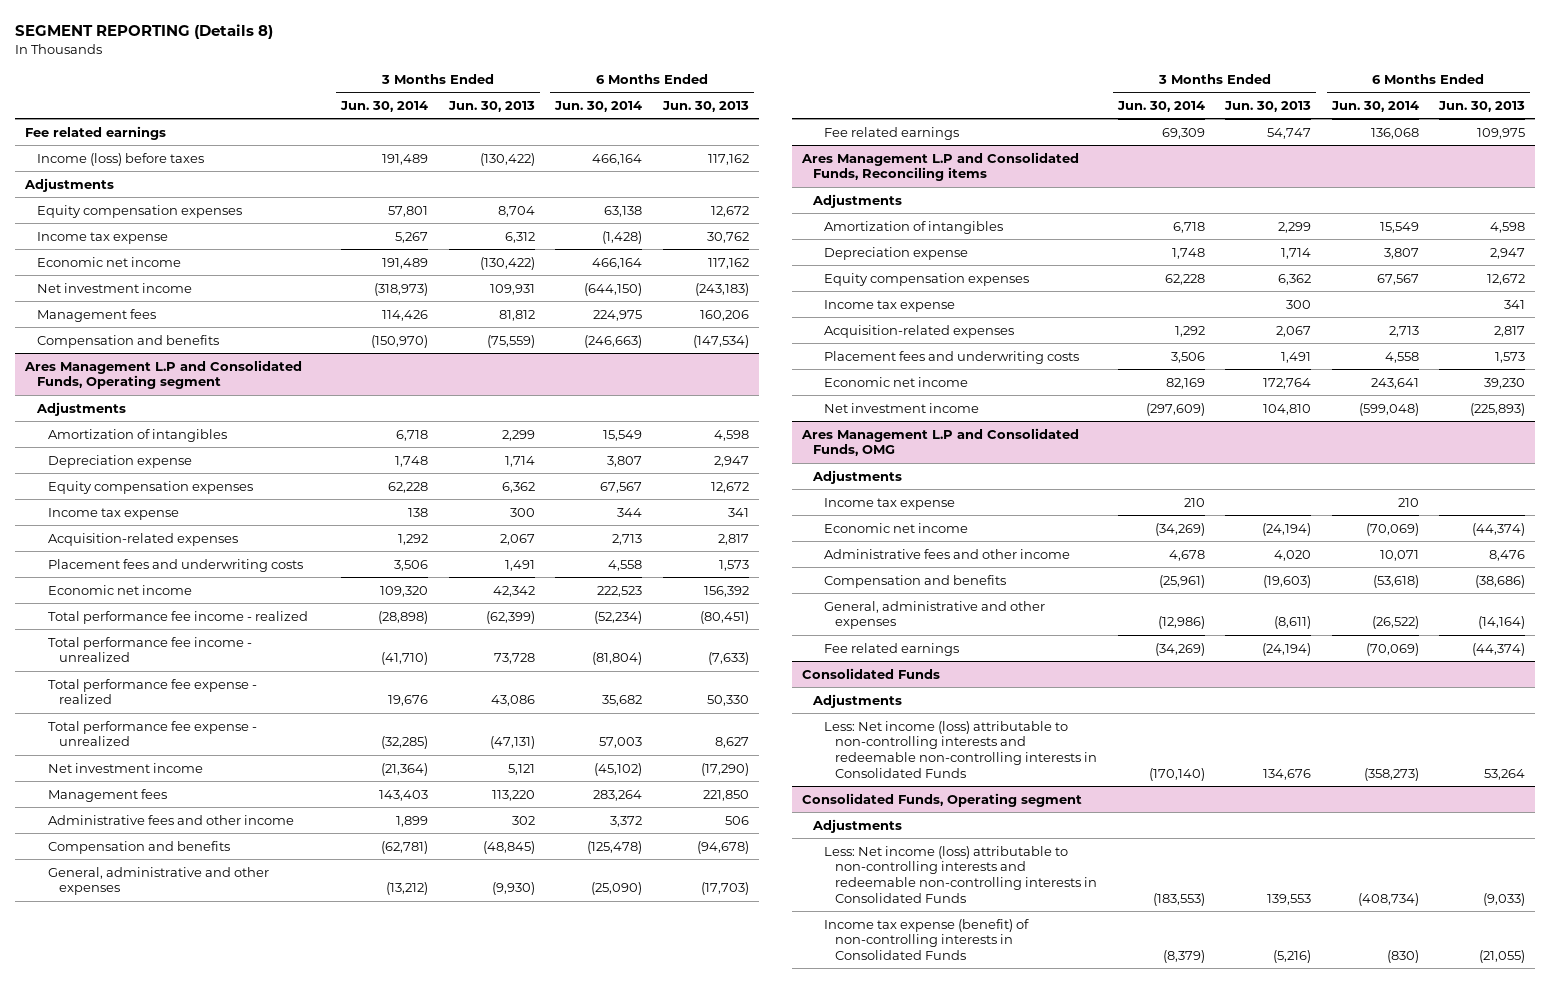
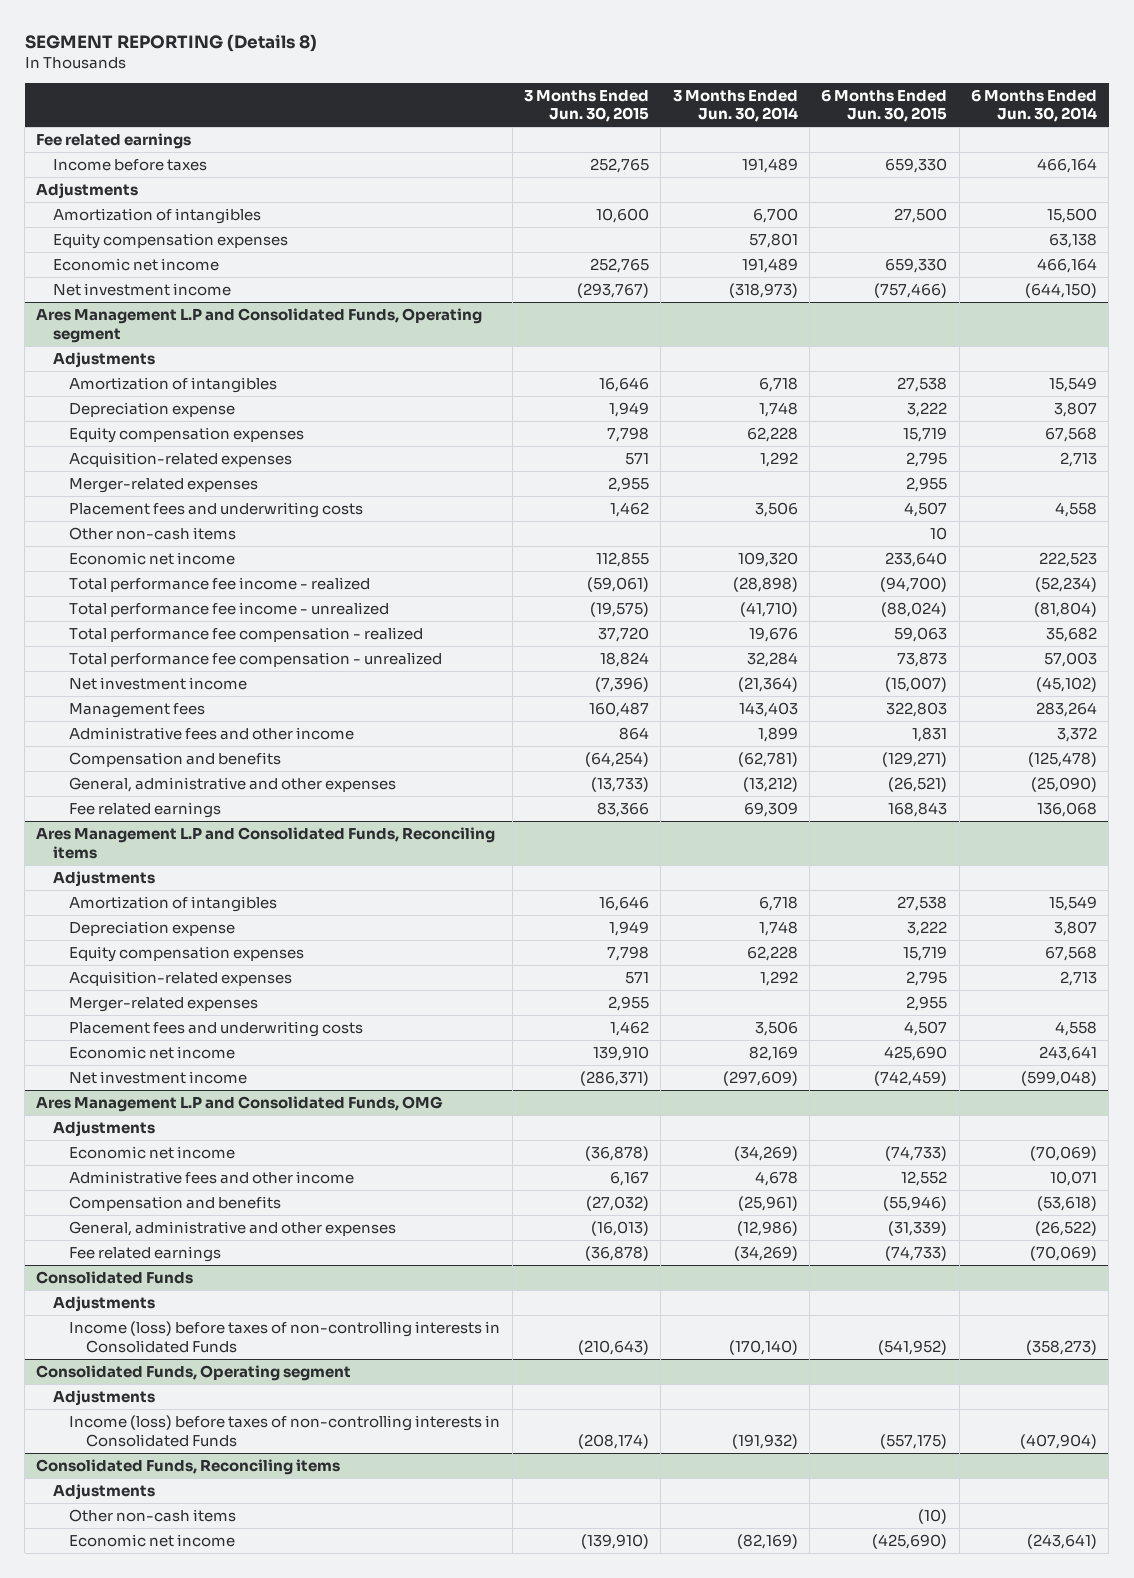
- | 3 Months Ended Jun. 30, 2014 | 3 Months Ended Jun. 30, 2013 | 6 Months Ended Jun. 30, 2014 | 6 Months Ended Jun. 30, 2013
+ | 3 Months Ended Jun. 30, 2015 | 3 Months Ended Jun. 30, 2014 | 6 Months Ended Jun. 30, 2015 | 6 Months Ended Jun. 30, 2014
- Income (loss) before taxes | 191,489 | (130,422) | 466,164 | 117,162
+ Income before taxes | 252,765 | 191,489 | 659,330 | 466,164
+ Amortization of intangibles | 10,600 | 6,700 | 27,500 | 15,500
- Income tax expense | 5,267 | 6,312 | (1,428) | 30,762
- Management fees | 114,426 | 81,812 | 224,975 | 160,206
- Compensation and benefits | (150,970) | (75,559) | (246,663) | (147,534)
@ Ares Management L.P and Consolidated Funds, Operating segment
- Equity compensation expenses | 62,228 | 6,362 | 67,567 | 12,672
- Income tax expense | 138 | 300 | 344 | 341
+ Equity compensation expenses | 7,798 | 62,228 | 15,719 | 67,568
+ Merger-related expenses | 2,955 | | 2,955 |
+ Other non-cash items | | | 10 |
- Total performance fee expense - realized | 19,676 | 43,086 | 35,682 | 50,330
- Total performance fee expense - unrealized | (32,285) | (47,131) | 57,003 | 8,627
+ Total performance fee compensation - realized | 37,720 | 19,676 | 59,063 | 35,682
+ Total performance fee compensation - unrealized | 18,824 | 32,284 | 73,873 | 57,003
@ Ares Management L.P and Consolidated Funds, Reconciling items
- Equity compensation expenses | 62,228 | 6,362 | 67,567 | 12,672
- Income tax expense | | 300 | | 341
+ Equity compensation expenses | 7,798 | 62,228 | 15,719 | 67,568
+ Merger-related expenses | 2,955 | | 2,955 |
@ Ares Management L.P and Consolidated Funds, OMG
- Income tax expense | 210 | | 210 |
@ Consolidated Funds
- Less: Net income (loss) attributable to non-controlling interests and redeemable non-controlling interests in Consolidated Funds | (170,140) | 134,676 | (358,273) | 53,264
+ Income (loss) before taxes of non-controlling interests in Consolidated Funds | (210,643) | (170,140) | (541,952) | (358,273)
@ Consolidated Funds, Operating segment
- Less: Net income (loss) attributable to non-controlling interests and redeemable non-controlling interests in Consolidated Funds | (183,553) | 139,553 | (408,734) | (9,033)
- Income tax expense (benefit) of non-controlling interests in Consolidated Funds | (8,379) | (5,216) | (830) | (21,055)
+ Income (loss) before taxes of non-controlling interests in Consolidated Funds | (208,174) | (191,932) | (557,175) | (407,904)
+ Consolidated Funds, Reconciling items
+ Adjustments
+ Other non-cash items | | | (10) |
+ Economic net income | (139,910) | (82,169) | (425,690) | (243,641)

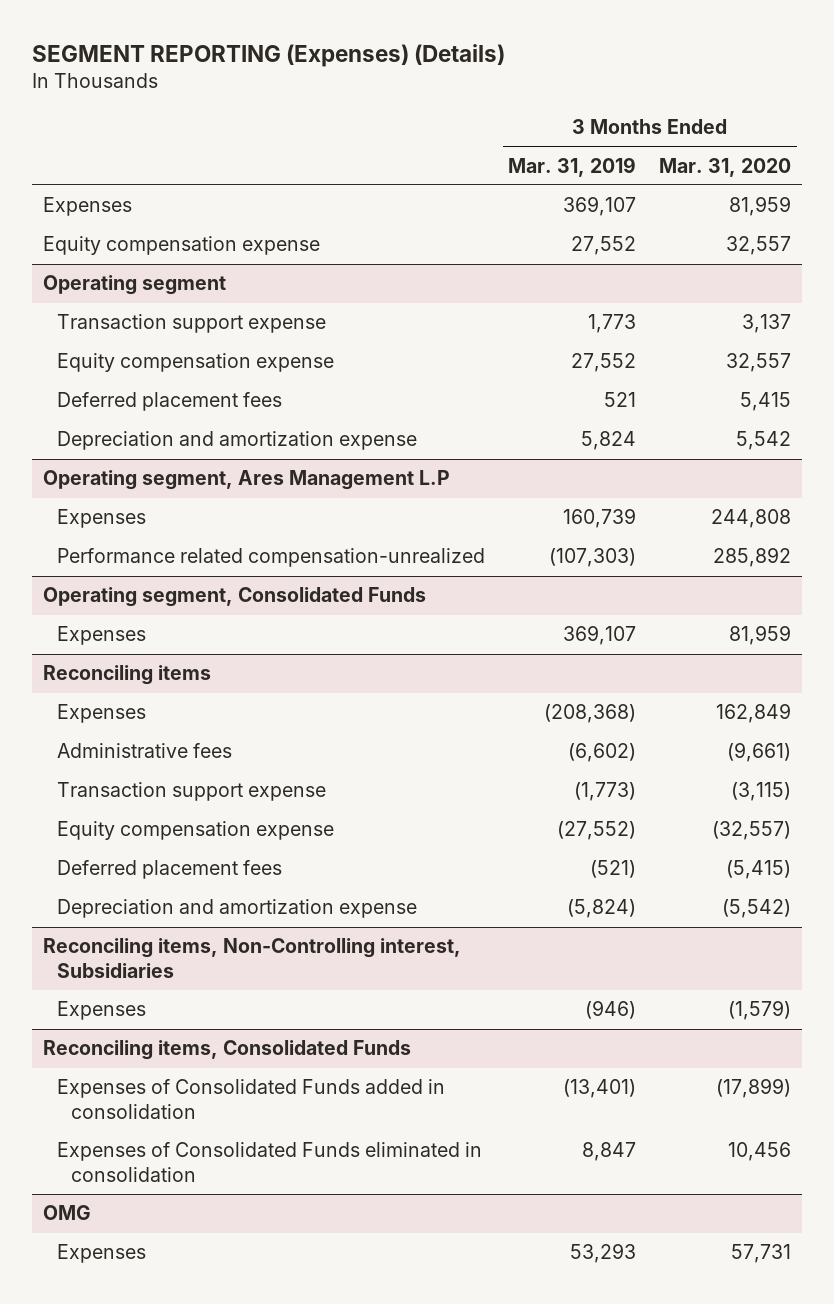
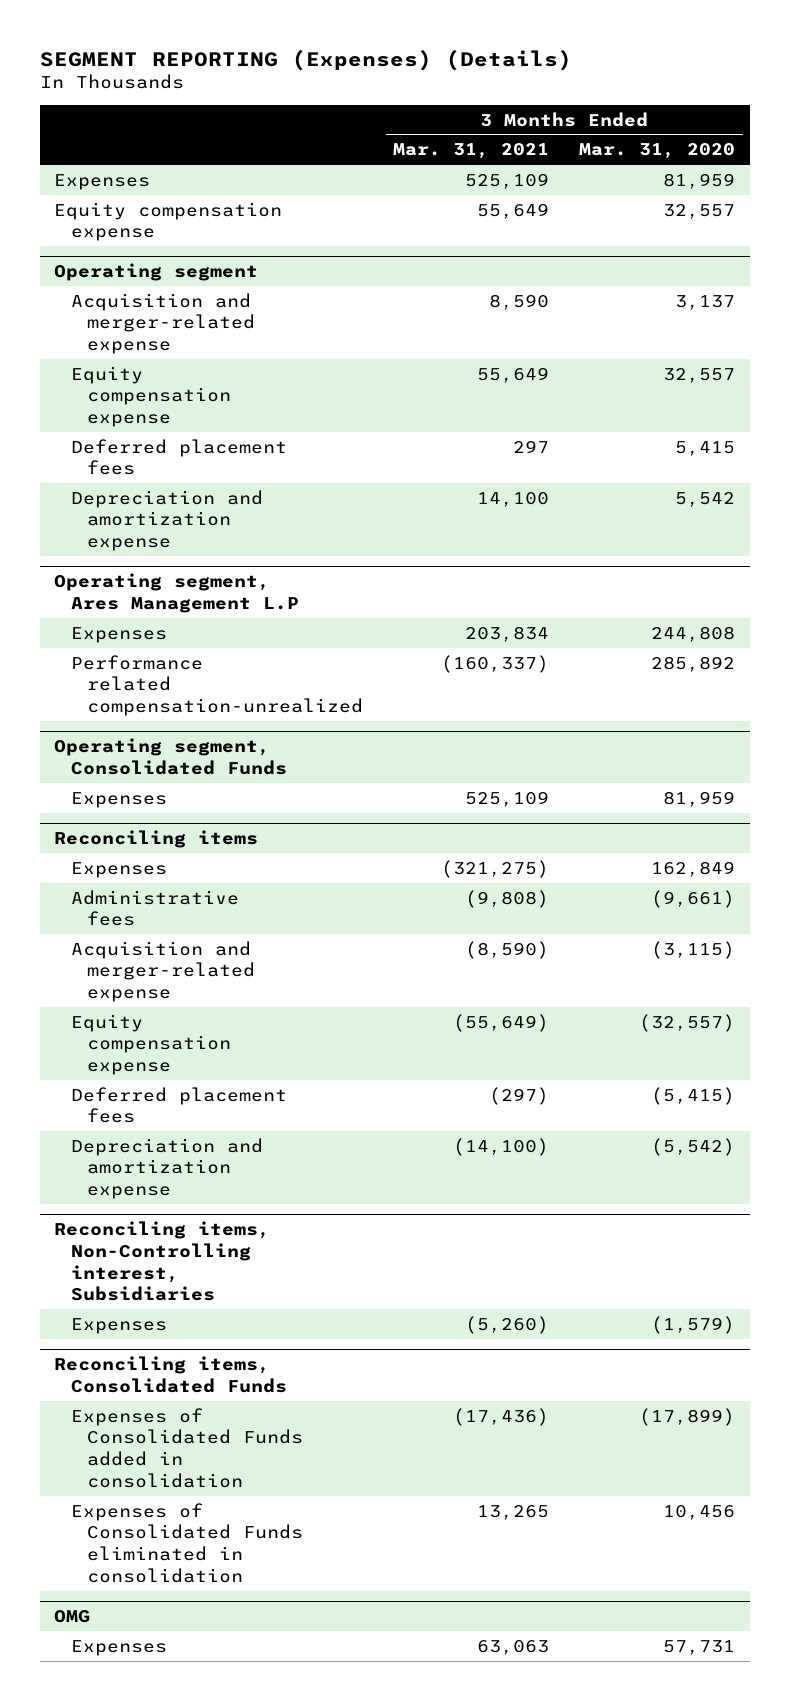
- | 3 Months Ended Mar. 31, 2019 | 3 Months Ended Mar. 31, 2020
+ | 3 Months Ended Mar. 31, 2021 | 3 Months Ended Mar. 31, 2020
@ Operating segment
- Transaction support expense | 1,773 | 3,137
+ Acquisition and merger-related expense | 8,590 | 3,137
@ Reconciling items
- Transaction support expense | (1,773) | (3,115)
+ Acquisition and merger-related expense | (8,590) | (3,115)

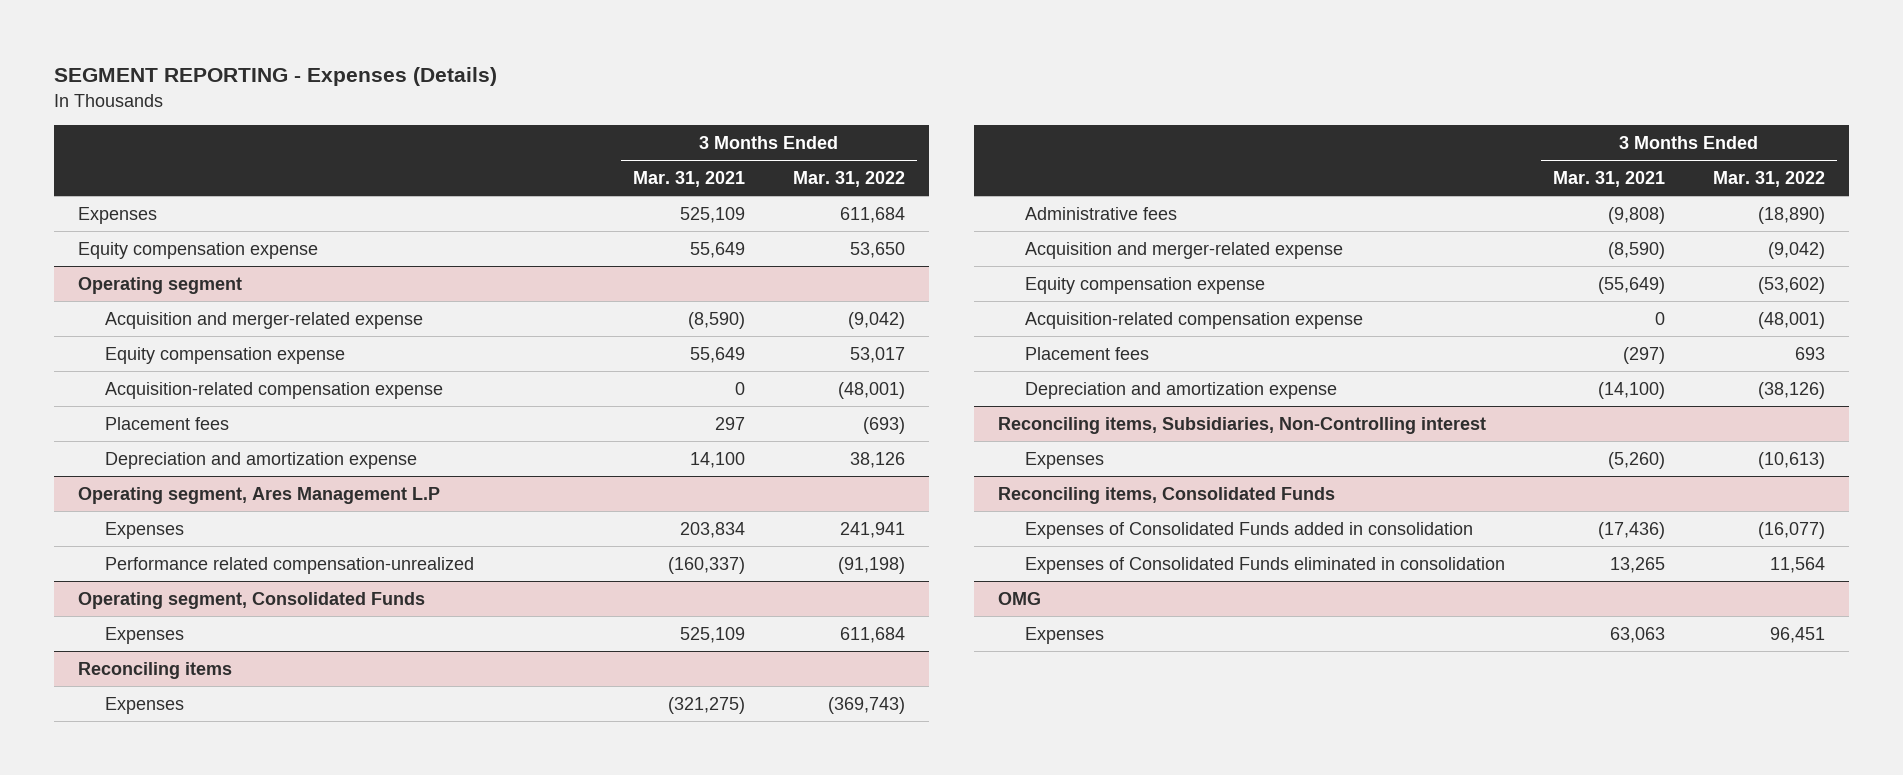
- SEGMENT REPORTING (Expenses) (Details)
+ SEGMENT REPORTING - Expenses (Details)
- | 3 Months Ended Mar. 31, 2021 | 3 Months Ended Mar. 31, 2020
+ | 3 Months Ended Mar. 31, 2021 | 3 Months Ended Mar. 31, 2022
@ Operating segment
- Acquisition and merger-related expense | 8,590 | 3,137
+ Acquisition and merger-related expense | (8,590) | (9,042)
- Deferred placement fees | 297 | 5,415
+ Acquisition-related compensation expense | 0 | (48,001)
+ Placement fees | 297 | (693)
@ Reconciling items
- Deferred placement fees | (297) | (5,415)
+ Acquisition-related compensation expense | 0 | (48,001)
+ Placement fees | (297) | 693
- Reconciling items, Non-Controlling interest, Subsidiaries
+ Reconciling items, Subsidiaries, Non-Controlling interest

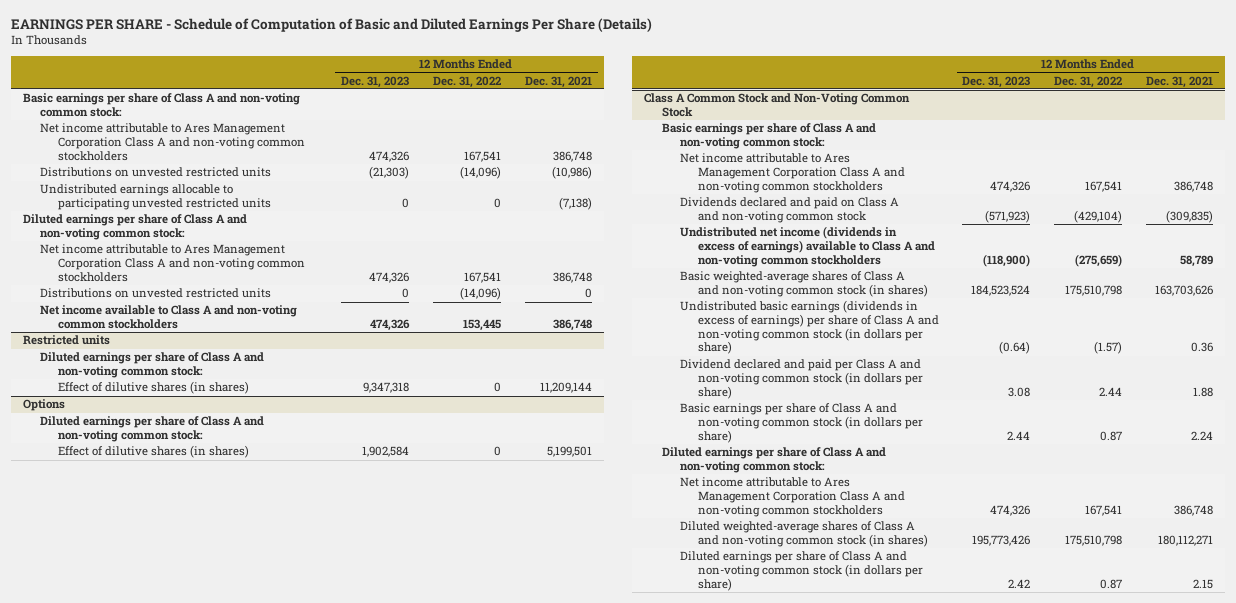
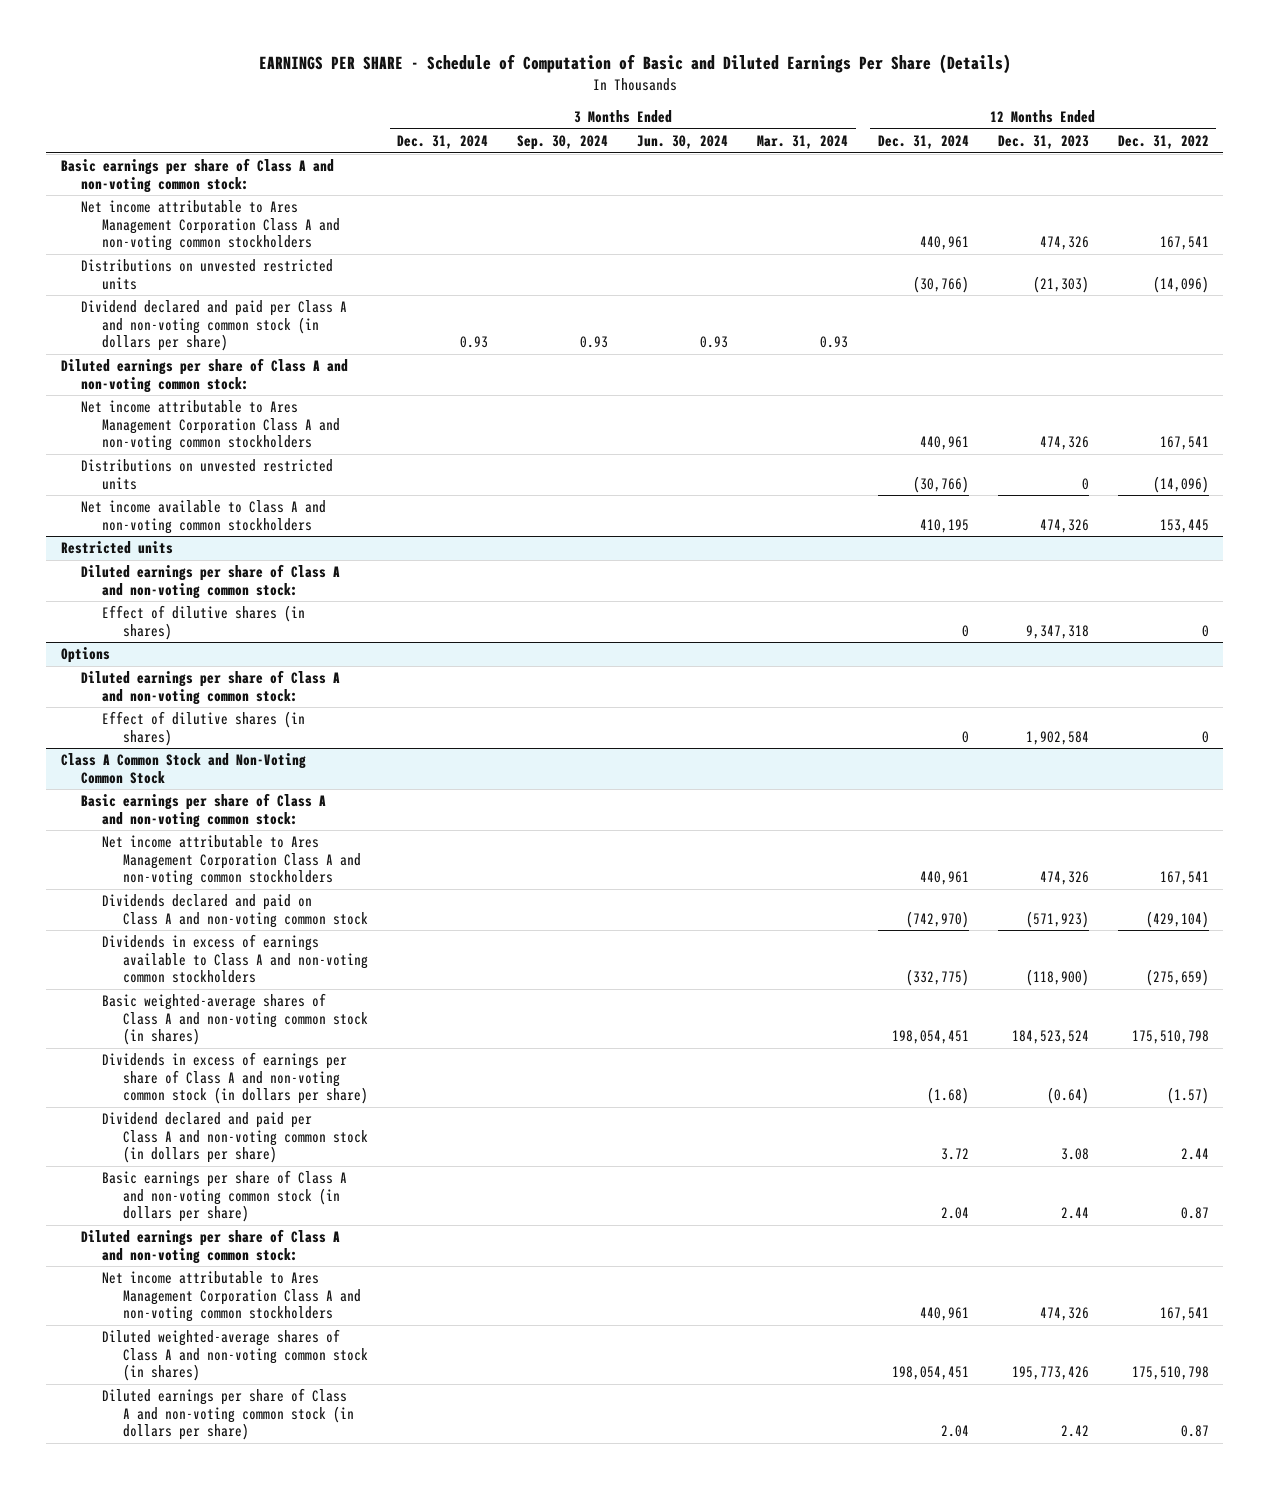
- | 12 Months Ended Dec. 31, 2023 | 12 Months Ended Dec. 31, 2022 | 12 Months Ended Dec. 31, 2021
+ | 3 Months Ended Dec. 31, 2024 | 3 Months Ended Sep. 30, 2024 | 3 Months Ended Jun. 30, 2024 | 3 Months Ended Mar. 31, 2024 | 12 Months Ended Dec. 31, 2024 | 12 Months Ended Dec. 31, 2023 | 12 Months Ended Dec. 31, 2022
- Undistributed earnings allocable to participating unvested restricted units | 0 | 0 | (7,138)
+ Dividend declared and paid per Class A and non-voting common stock (in dollars per share) | 0.93 | 0.93 | 0.93 | 0.93 | | |
@ Class A Common Stock and Non-Voting Common Stock
- Undistributed net income (dividends in excess of earnings) available to Class A and non-voting common stockholders | (118,900) | (275,659) | 58,789
+ Dividends in excess of earnings available to Class A and non-voting common stockholders | | | | | (332,775) | (118,900) | (275,659)
- Undistributed basic earnings (dividends in excess of earnings) per share of Class A and non-voting common stock (in dollars per share) | (0.64) | (1.57) | 0.36
+ Dividends in excess of earnings per share of Class A and non-voting common stock (in dollars per share) | | | | | (1.68) | (0.64) | (1.57)

